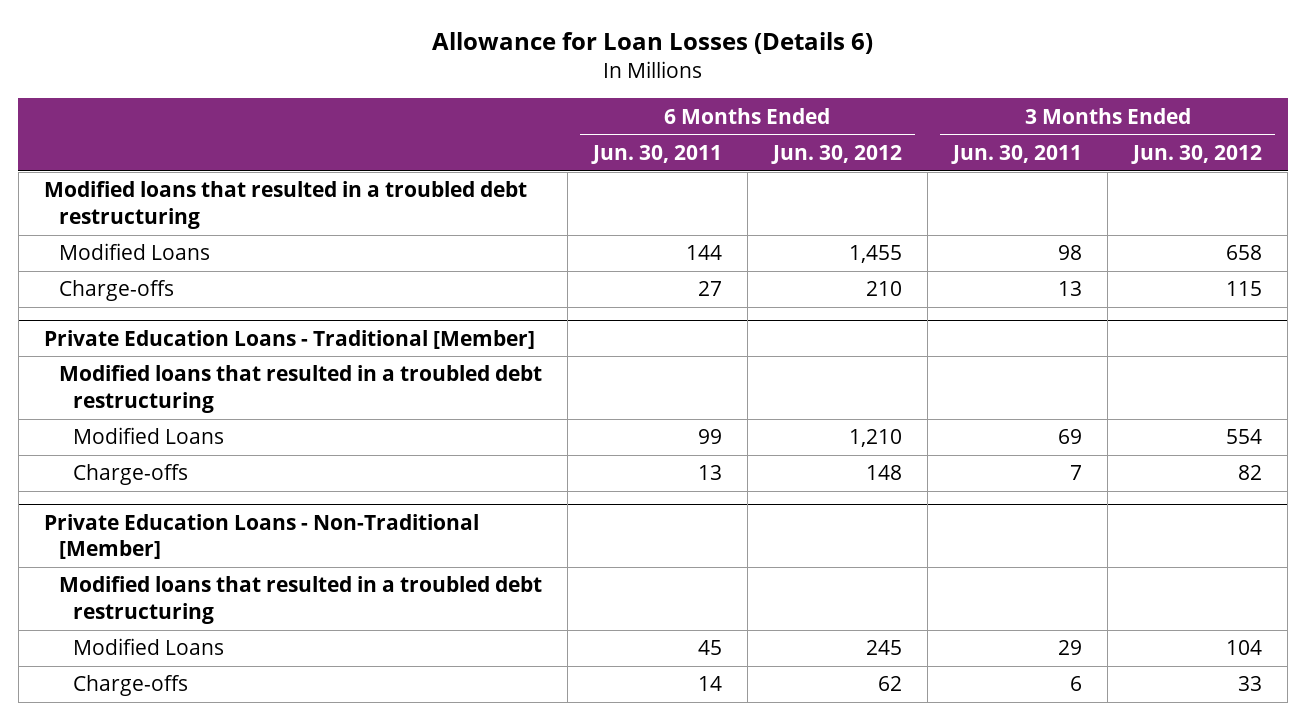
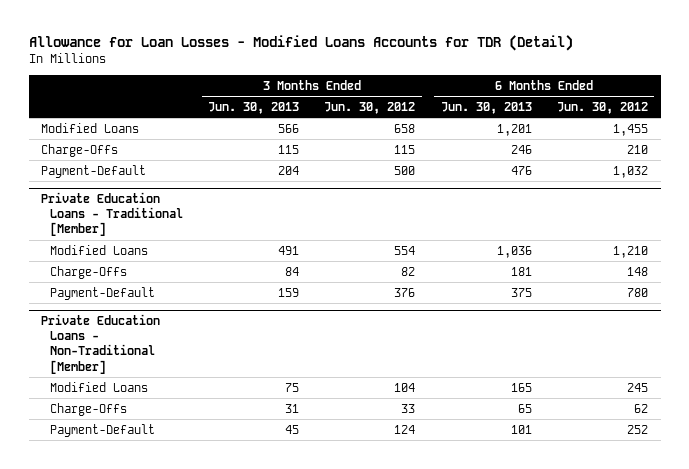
- Allowance for Loan Losses (Details 6)
+ Allowance for Loan Losses - Modified Loans Accounts for TDR (Detail)
- | 6 Months Ended Jun. 30, 2011 | 6 Months Ended Jun. 30, 2012 | 3 Months Ended Jun. 30, 2011 | 3 Months Ended Jun. 30, 2012
+ | 3 Months Ended Jun. 30, 2013 | 3 Months Ended Jun. 30, 2012 | 6 Months Ended Jun. 30, 2013 | 6 Months Ended Jun. 30, 2012
- Modified loans that resulted in a troubled debt restructuring
- Charge-offs | 27 | 210 | 13 | 115
+ Charge-Offs | 115 | 115 | 246 | 210
+ Payment-Default | 204 | 500 | 476 | 1,032
@ Private Education Loans - Traditional [Member]
- Modified loans that resulted in a troubled debt restructuring
- Charge-offs | 13 | 148 | 7 | 82
+ Charge-Offs | 84 | 82 | 181 | 148
+ Payment-Default | 159 | 376 | 375 | 780
@ Private Education Loans - Non-Traditional [Member]
- Modified loans that resulted in a troubled debt restructuring
- Charge-offs | 14 | 62 | 6 | 33
+ Charge-Offs | 31 | 33 | 65 | 62
+ Payment-Default | 45 | 124 | 101 | 252

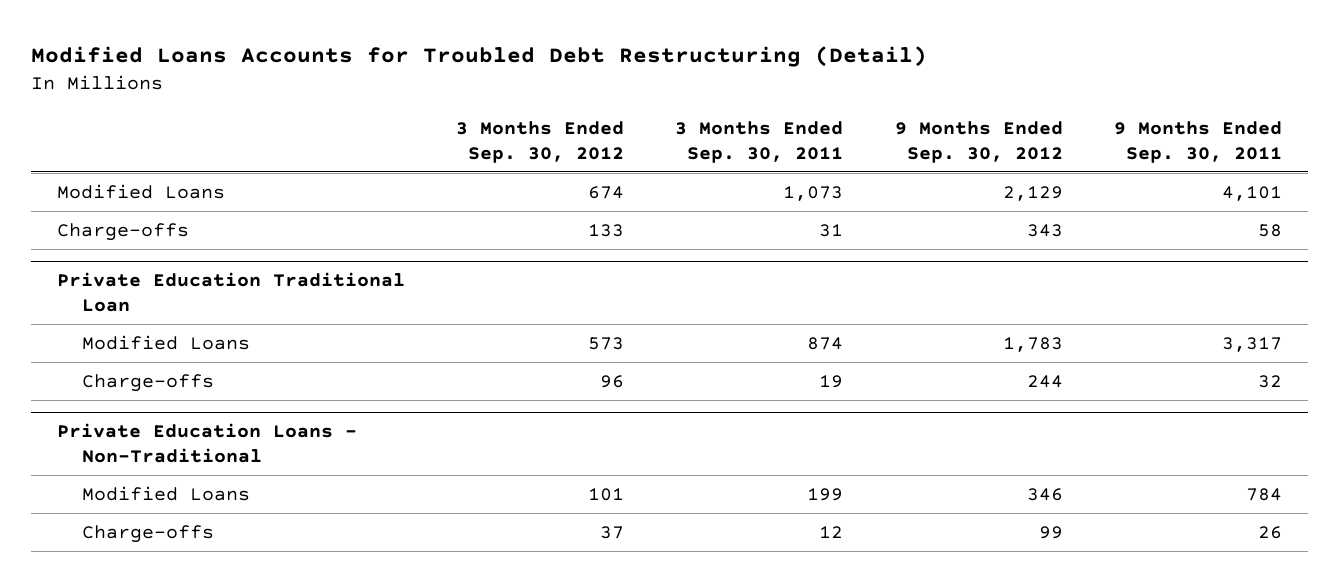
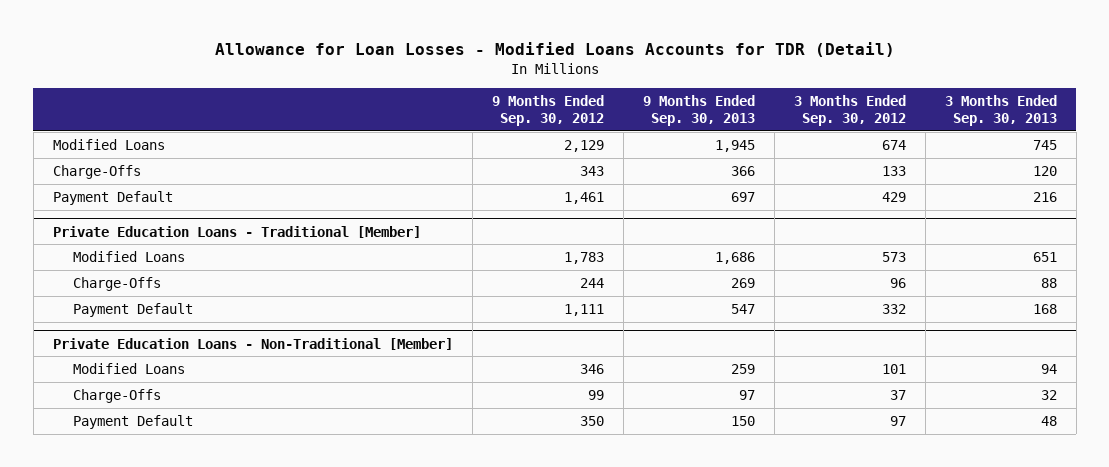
- Modified Loans Accounts for Troubled Debt Restructuring (Detail)
+ Allowance for Loan Losses - Modified Loans Accounts for TDR (Detail)
- | 3 Months Ended Sep. 30, 2012 | 3 Months Ended Sep. 30, 2011 | 9 Months Ended Sep. 30, 2012 | 9 Months Ended Sep. 30, 2011
+ | 9 Months Ended Sep. 30, 2012 | 9 Months Ended Sep. 30, 2013 | 3 Months Ended Sep. 30, 2012 | 3 Months Ended Sep. 30, 2013
- Charge-offs | 133 | 31 | 343 | 58
- Private Education Traditional Loan
+ Charge-Offs | 343 | 366 | 133 | 120
+ Payment Default | 1,461 | 697 | 429 | 216
+ Private Education Loans - Traditional [Member]
- Charge-offs | 96 | 19 | 244 | 32
- Private Education Loans - Non-Traditional
+ Charge-Offs | 244 | 269 | 96 | 88
+ Payment Default | 1,111 | 547 | 332 | 168
+ Private Education Loans - Non-Traditional [Member]
- Charge-offs | 37 | 12 | 99 | 26
+ Charge-Offs | 99 | 97 | 37 | 32
+ Payment Default | 350 | 150 | 97 | 48

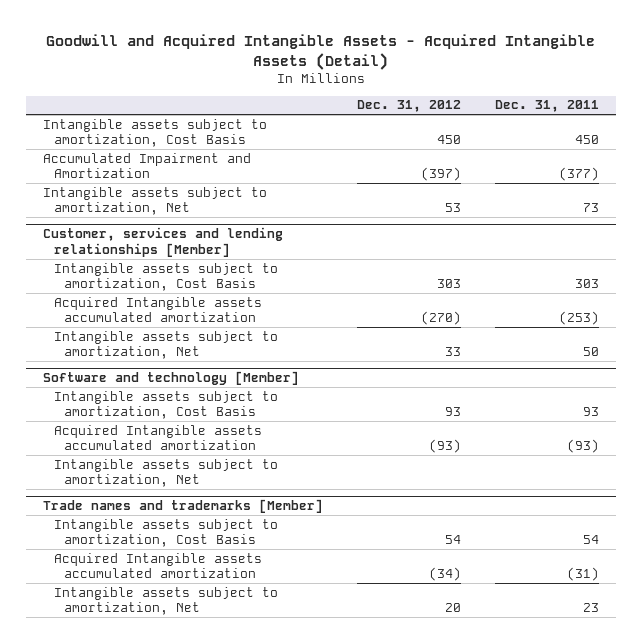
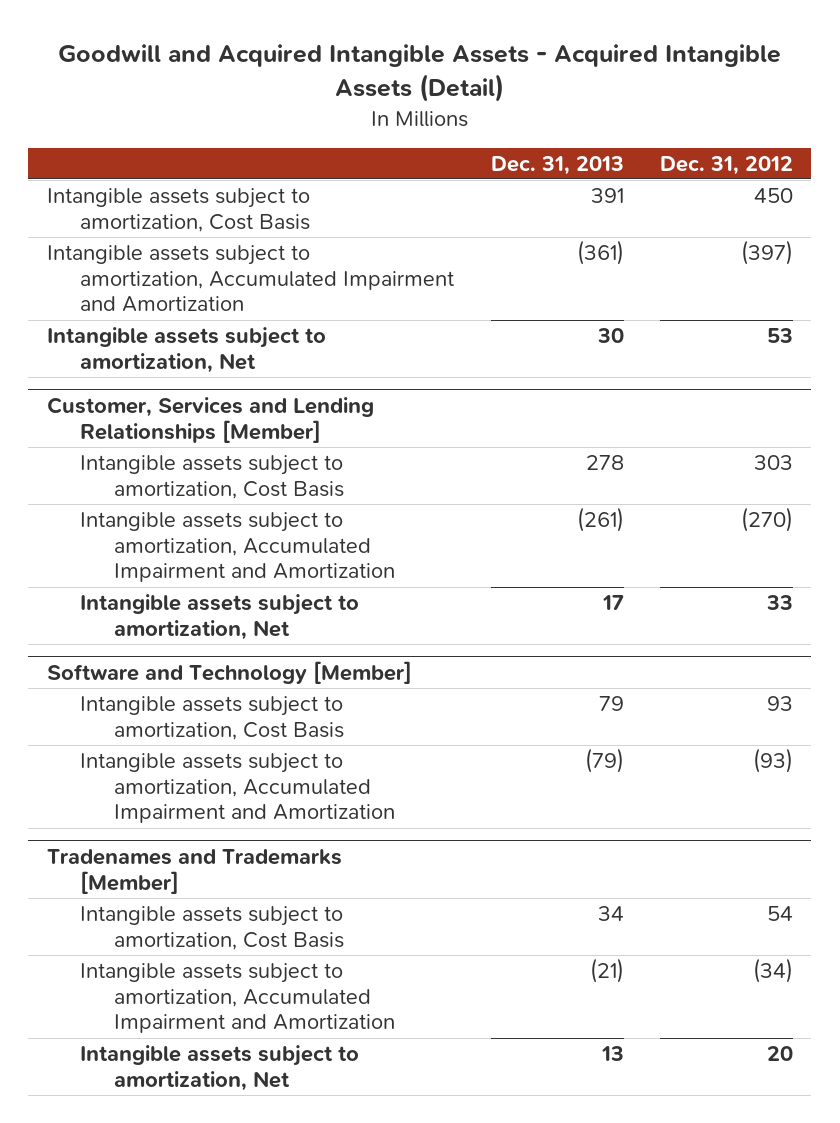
- | Dec. 31, 2012 | Dec. 31, 2011
+ | Dec. 31, 2013 | Dec. 31, 2012
- Accumulated Impairment and Amortization | (397) | (377)
+ Intangible assets subject to amortization, Accumulated Impairment and Amortization | (361) | (397)
- Customer, services and lending relationships [Member]
+ Customer, Services and Lending Relationships [Member]
- Acquired Intangible assets accumulated amortization | (270) | (253)
+ Intangible assets subject to amortization, Accumulated Impairment and Amortization | (261) | (270)
- Software and technology [Member]
+ Software and Technology [Member]
- Acquired Intangible assets accumulated amortization | (93) | (93)
- Intangible assets subject to amortization, Net
- Trade names and trademarks [Member]
+ Intangible assets subject to amortization, Accumulated Impairment and Amortization | (79) | (93)
+ Tradenames and Trademarks [Member]
- Acquired Intangible assets accumulated amortization | (34) | (31)
+ Intangible assets subject to amortization, Accumulated Impairment and Amortization | (21) | (34)

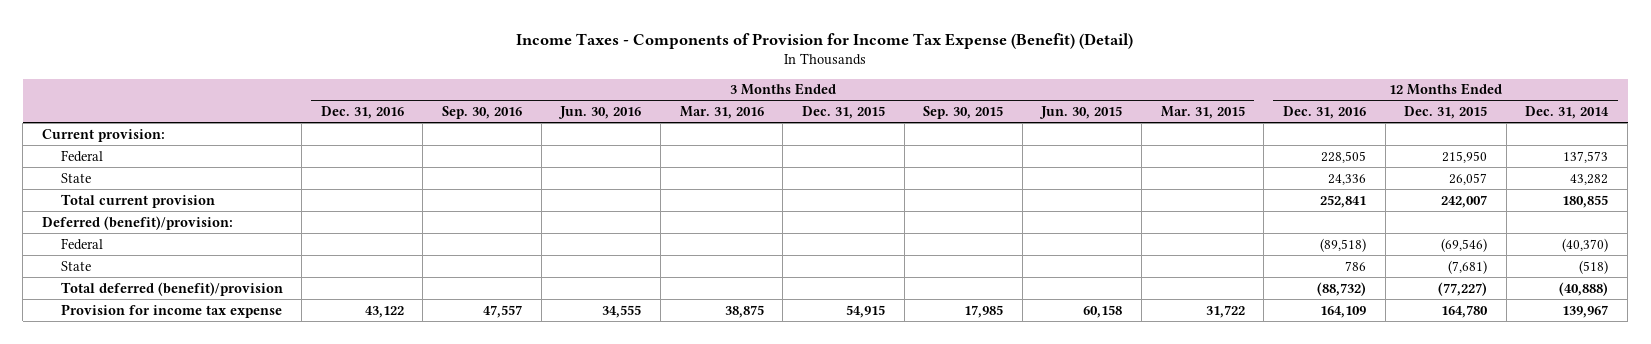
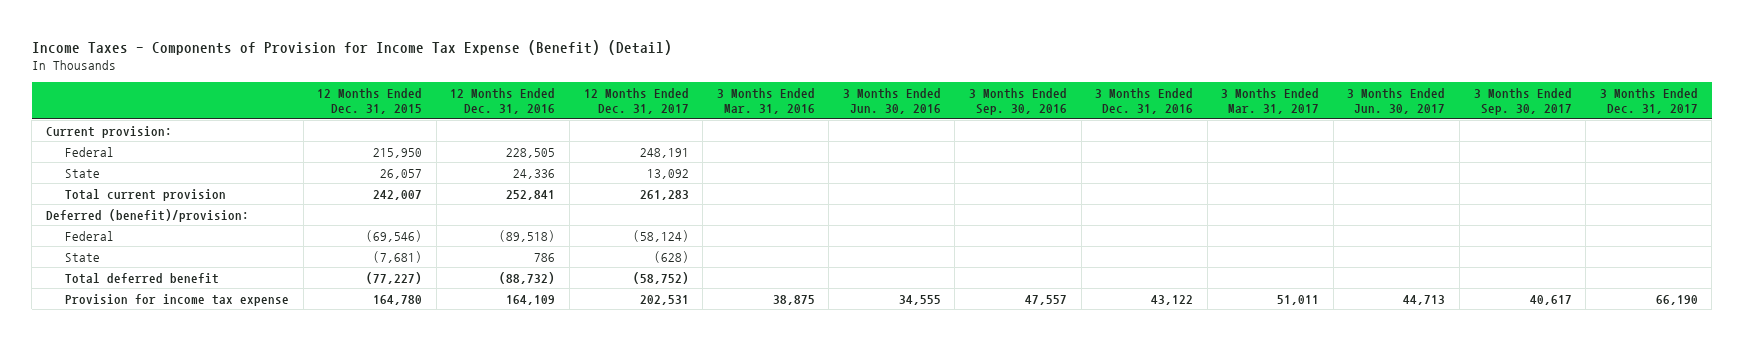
- | 3 Months Ended Dec. 31, 2016 | 3 Months Ended Sep. 30, 2016 | 3 Months Ended Jun. 30, 2016 | 3 Months Ended Mar. 31, 2016 | 3 Months Ended Dec. 31, 2015 | 3 Months Ended Sep. 30, 2015 | 3 Months Ended Jun. 30, 2015 | 3 Months Ended Mar. 31, 2015 | 12 Months Ended Dec. 31, 2016 | 12 Months Ended Dec. 31, 2015 | 12 Months Ended Dec. 31, 2014
+ | 12 Months Ended Dec. 31, 2015 | 12 Months Ended Dec. 31, 2016 | 12 Months Ended Dec. 31, 2017 | 3 Months Ended Mar. 31, 2016 | 3 Months Ended Jun. 30, 2016 | 3 Months Ended Sep. 30, 2016 | 3 Months Ended Dec. 31, 2016 | 3 Months Ended Mar. 31, 2017 | 3 Months Ended Jun. 30, 2017 | 3 Months Ended Sep. 30, 2017 | 3 Months Ended Dec. 31, 2017
- Total deferred (benefit)/provision | | | | | | | | | (88,732) | (77,227) | (40,888)
+ Total deferred benefit | (77,227) | (88,732) | (58,752) | | | | | | | |

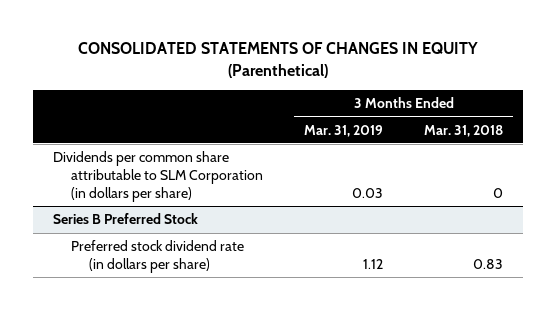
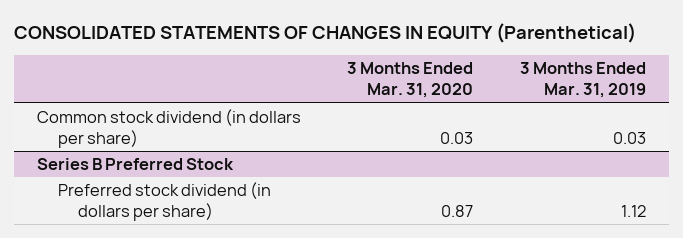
- | 3 Months Ended Mar. 31, 2019 | 3 Months Ended Mar. 31, 2018
+ | 3 Months Ended Mar. 31, 2020 | 3 Months Ended Mar. 31, 2019
- Dividends per common share attributable to SLM Corporation (in dollars per share) | 0.03 | 0
+ Common stock dividend (in dollars per share) | 0.03 | 0.03
@ Series B Preferred Stock
- Preferred stock dividend rate (in dollars per share) | 1.12 | 0.83
+ Preferred stock dividend (in dollars per share) | 0.87 | 1.12

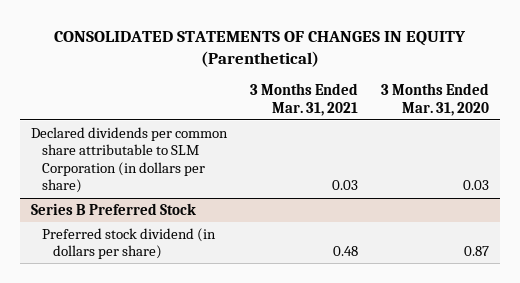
- | 3 Months Ended Mar. 31, 2020 | 3 Months Ended Mar. 31, 2019
+ | 3 Months Ended Mar. 31, 2021 | 3 Months Ended Mar. 31, 2020
- Common stock dividend (in dollars per share) | 0.03 | 0.03
+ Declared dividends per common share attributable to SLM Corporation (in dollars per share) | 0.03 | 0.03

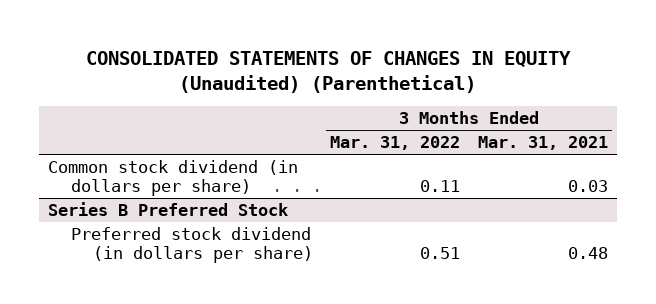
- CONSOLIDATED STATEMENTS OF CHANGES IN EQUITY (Parenthetical)
+ CONSOLIDATED STATEMENTS OF CHANGES IN EQUITY (Unaudited) (Parenthetical)
- | 3 Months Ended Mar. 31, 2021 | 3 Months Ended Mar. 31, 2020
+ | 3 Months Ended Mar. 31, 2022 | 3 Months Ended Mar. 31, 2021
- Declared dividends per common share attributable to SLM Corporation (in dollars per share) | 0.03 | 0.03
+ Common stock dividend (in dollars per share) | 0.11 | 0.03

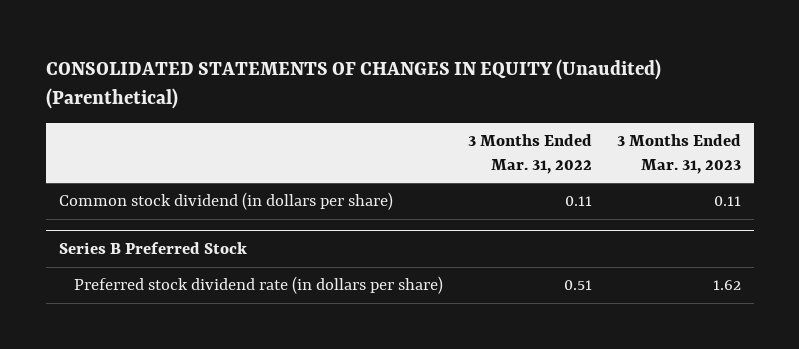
- | 3 Months Ended Mar. 31, 2022 | 3 Months Ended Mar. 31, 2021
+ | 3 Months Ended Mar. 31, 2022 | 3 Months Ended Mar. 31, 2023
@ Series B Preferred Stock
- Preferred stock dividend (in dollars per share) | 0.51 | 0.48
+ Preferred stock dividend rate (in dollars per share) | 0.51 | 1.62

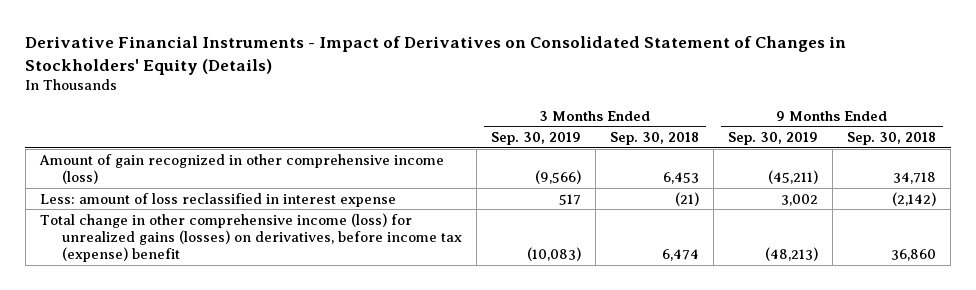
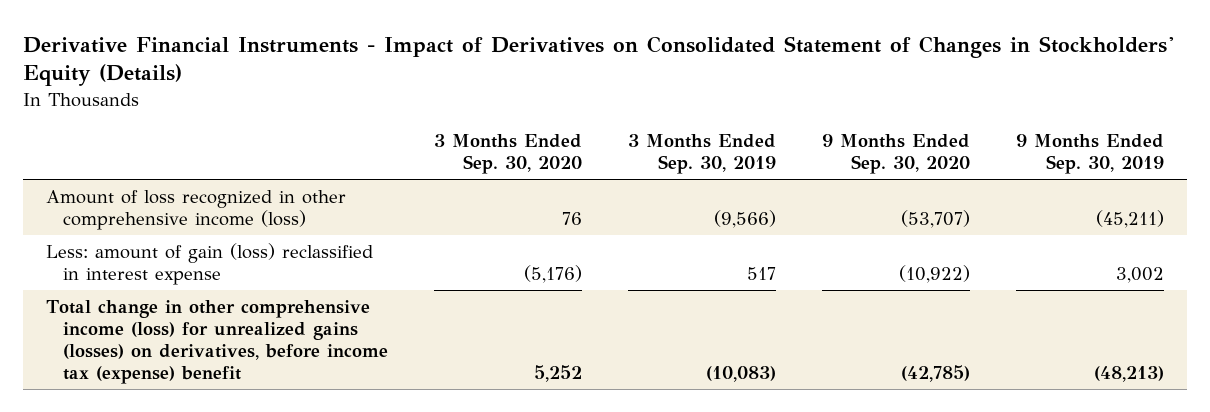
- | 3 Months Ended Sep. 30, 2019 | 3 Months Ended Sep. 30, 2018 | 9 Months Ended Sep. 30, 2019 | 9 Months Ended Sep. 30, 2018
+ | 3 Months Ended Sep. 30, 2020 | 3 Months Ended Sep. 30, 2019 | 9 Months Ended Sep. 30, 2020 | 9 Months Ended Sep. 30, 2019
- Amount of gain recognized in other comprehensive income (loss) | (9,566) | 6,453 | (45,211) | 34,718
- Less: amount of loss reclassified in interest expense | 517 | (21) | 3,002 | (2,142)
+ Amount of loss recognized in other comprehensive income (loss) | 76 | (9,566) | (53,707) | (45,211)
+ Less: amount of gain (loss) reclassified in interest expense | (5,176) | 517 | (10,922) | 3,002

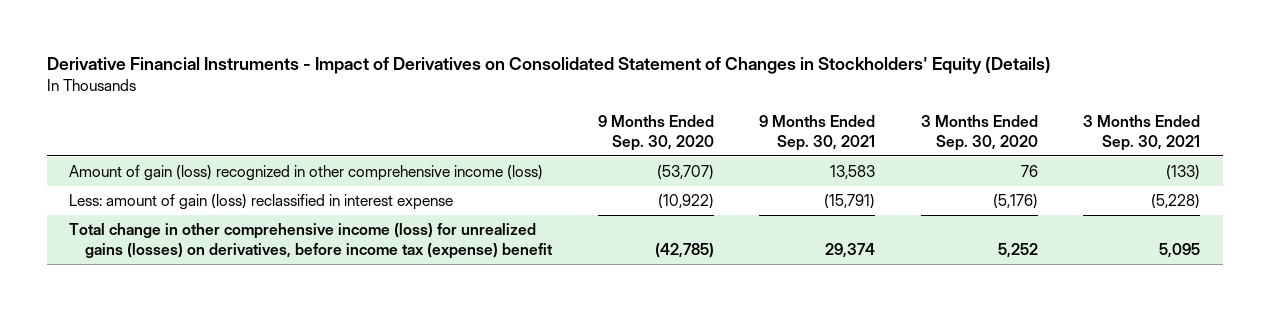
- | 3 Months Ended Sep. 30, 2020 | 3 Months Ended Sep. 30, 2019 | 9 Months Ended Sep. 30, 2020 | 9 Months Ended Sep. 30, 2019
+ | 9 Months Ended Sep. 30, 2020 | 9 Months Ended Sep. 30, 2021 | 3 Months Ended Sep. 30, 2020 | 3 Months Ended Sep. 30, 2021
- Amount of loss recognized in other comprehensive income (loss) | 76 | (9,566) | (53,707) | (45,211)
+ Amount of gain (loss) recognized in other comprehensive income (loss) | (53,707) | 13,583 | 76 | (133)

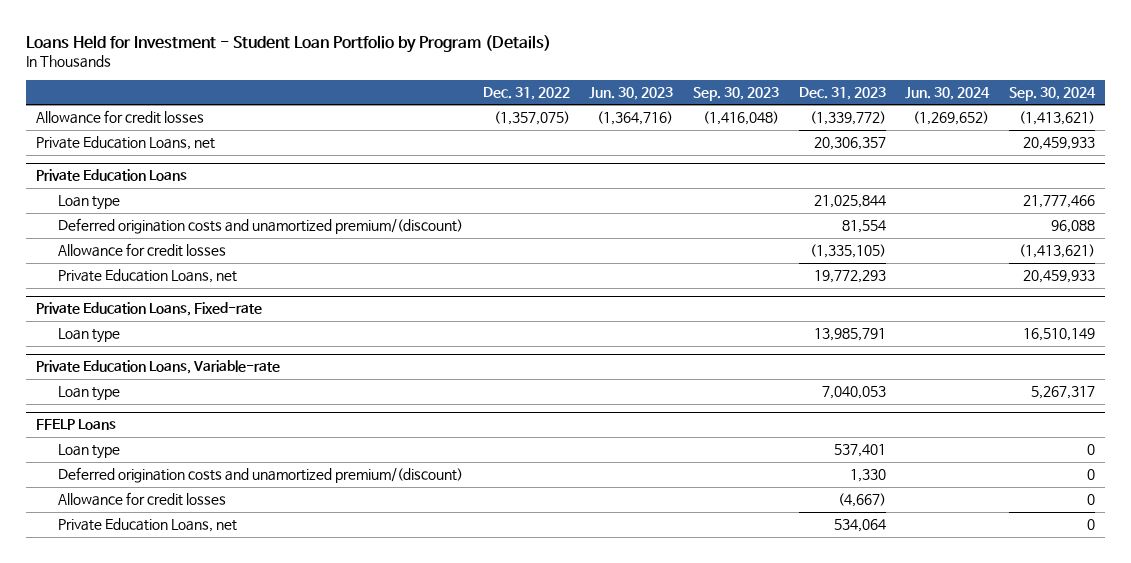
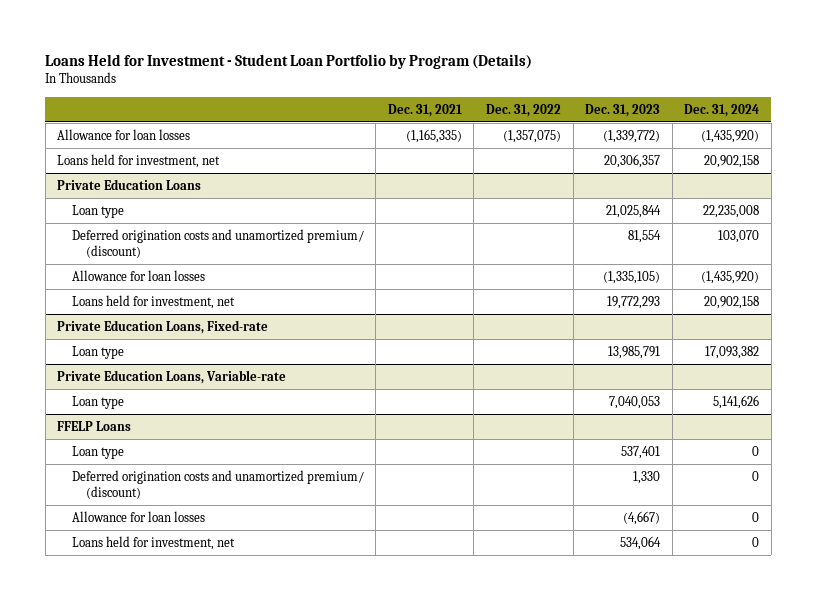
- | Dec. 31, 2022 | Jun. 30, 2023 | Sep. 30, 2023 | Dec. 31, 2023 | Jun. 30, 2024 | Sep. 30, 2024
+ | Dec. 31, 2021 | Dec. 31, 2022 | Dec. 31, 2023 | Dec. 31, 2024
- Allowance for credit losses | (1,357,075) | (1,364,716) | (1,416,048) | (1,339,772) | (1,269,652) | (1,413,621)
- Private Education Loans, net | | | | 20,306,357 | | 20,459,933
+ Allowance for loan losses | (1,165,335) | (1,357,075) | (1,339,772) | (1,435,920)
+ Loans held for investment, net | | | 20,306,357 | 20,902,158
@ Private Education Loans
- Deferred origination costs and unamortized premium/(discount) | | | | 81,554 | | 96,088
- Allowance for credit losses | | | | (1,335,105) | | (1,413,621)
- Private Education Loans, net | | | | 19,772,293 | | 20,459,933
+ Deferred origination costs and unamortized premium/ (discount) | | | 81,554 | 103,070
+ Allowance for loan losses | | | (1,335,105) | (1,435,920)
+ Loans held for investment, net | | | 19,772,293 | 20,902,158
@ FFELP Loans
- Deferred origination costs and unamortized premium/(discount) | | | | 1,330 | | 0
- Allowance for credit losses | | | | (4,667) | | 0
- Private Education Loans, net | | | | 534,064 | | 0
+ Deferred origination costs and unamortized premium/ (discount) | | | 1,330 | 0
+ Allowance for loan losses | | | (4,667) | 0
+ Loans held for investment, net | | | 534,064 | 0

